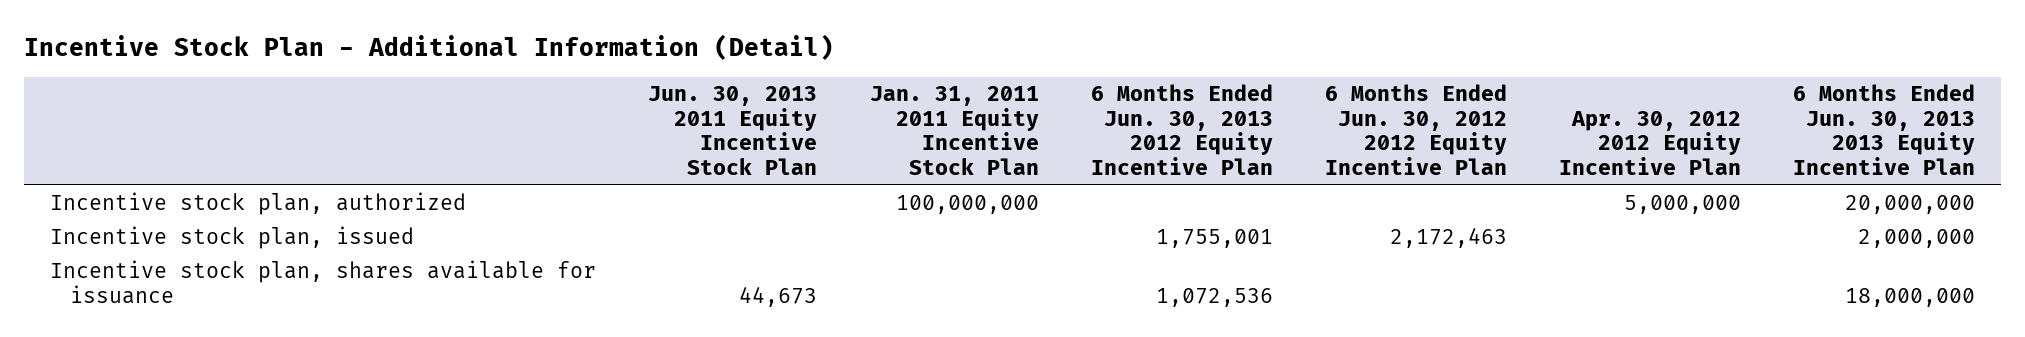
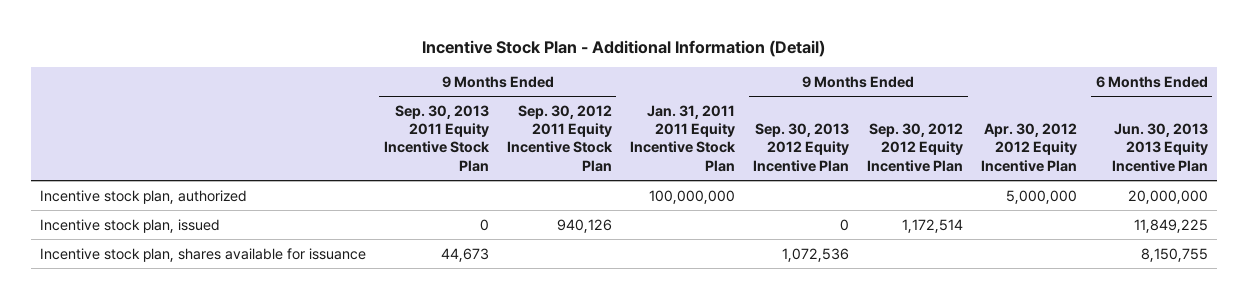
- | Jun. 30, 2013 2011 Equity Incentive Stock Plan | Jan. 31, 2011 2011 Equity Incentive Stock Plan | 6 Months Ended Jun. 30, 2013 2012 Equity Incentive Plan | 6 Months Ended Jun. 30, 2012 2012 Equity Incentive Plan | Apr. 30, 2012 2012 Equity Incentive Plan | 6 Months Ended Jun. 30, 2013 2013 Equity Incentive Plan
+ | 9 Months Ended Sep. 30, 2013 2011 Equity Incentive Stock Plan | 9 Months Ended Sep. 30, 2012 2011 Equity Incentive Stock Plan | Jan. 31, 2011 2011 Equity Incentive Stock Plan | 9 Months Ended Sep. 30, 2013 2012 Equity Incentive Plan | 9 Months Ended Sep. 30, 2012 2012 Equity Incentive Plan | Apr. 30, 2012 2012 Equity Incentive Plan | 6 Months Ended Jun. 30, 2013 2013 Equity Incentive Plan
- Incentive stock plan, issued | | | 1,755,001 | 2,172,463 | | 2,000,000
- Incentive stock plan, shares available for issuance | 44,673 | | 1,072,536 | | | 18,000,000
+ Incentive stock plan, issued | 0 | 940,126 | | 0 | 1,172,514 | | 11,849,225
+ Incentive stock plan, shares available for issuance | 44,673 | | | 1,072,536 | | | 8,150,755

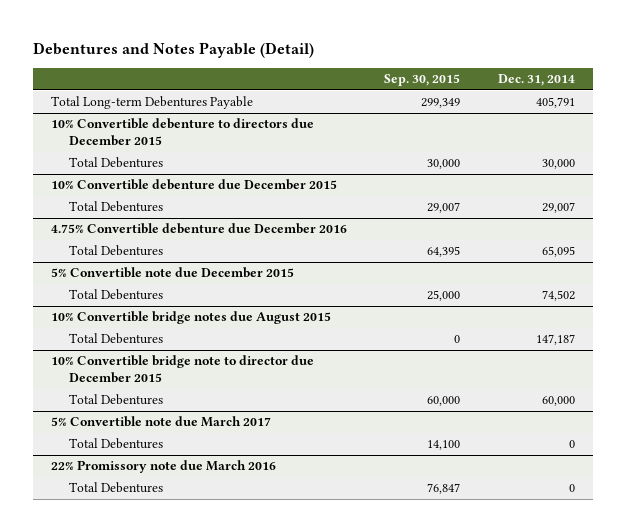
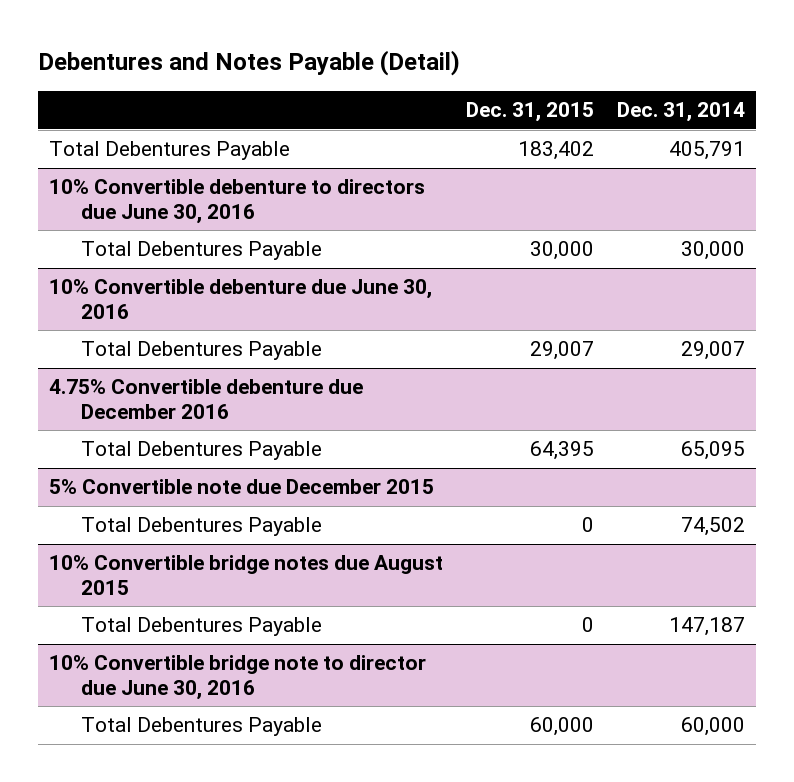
- | Sep. 30, 2015 | Dec. 31, 2014
+ | Dec. 31, 2015 | Dec. 31, 2014
- Total Long-term Debentures Payable | 299,349 | 405,791
- 10% Convertible debenture to directors due December 2015
- Total Debentures | 30,000 | 30,000
- 10% Convertible debenture due December 2015
- Total Debentures | 29,007 | 29,007
+ Total Debentures Payable | 183,402 | 405,791
+ 10% Convertible debenture to directors due June 30, 2016
+ Total Debentures Payable | 30,000 | 30,000
+ 10% Convertible debenture due June 30, 2016
+ Total Debentures Payable | 29,007 | 29,007
@ 4.75% Convertible debenture due December 2016
- Total Debentures | 64,395 | 65,095
+ Total Debentures Payable | 64,395 | 65,095
@ 5% Convertible note due December 2015
- Total Debentures | 25,000 | 74,502
+ Total Debentures Payable | 0 | 74,502
@ 10% Convertible bridge notes due August 2015
- Total Debentures | 0 | 147,187
- 10% Convertible bridge note to director due December 2015
- Total Debentures | 60,000 | 60,000
- 5% Convertible note due March 2017
- Total Debentures | 14,100 | 0
- 22% Promissory note due March 2016
- Total Debentures | 76,847 | 0
@ 10% Convertible bridge notes due August 2015
+ Total Debentures Payable | 0 | 147,187
+ 10% Convertible bridge note to director due June 30, 2016
+ Total Debentures Payable | 60,000 | 60,000

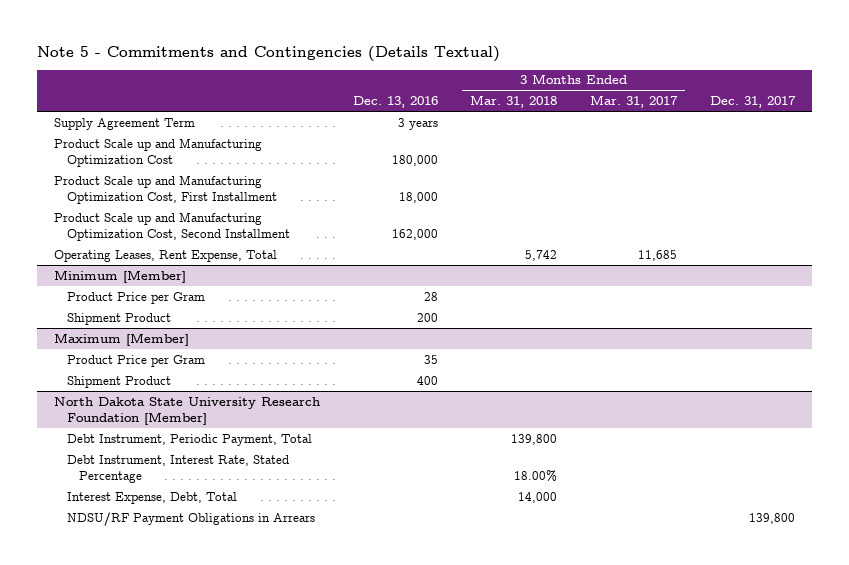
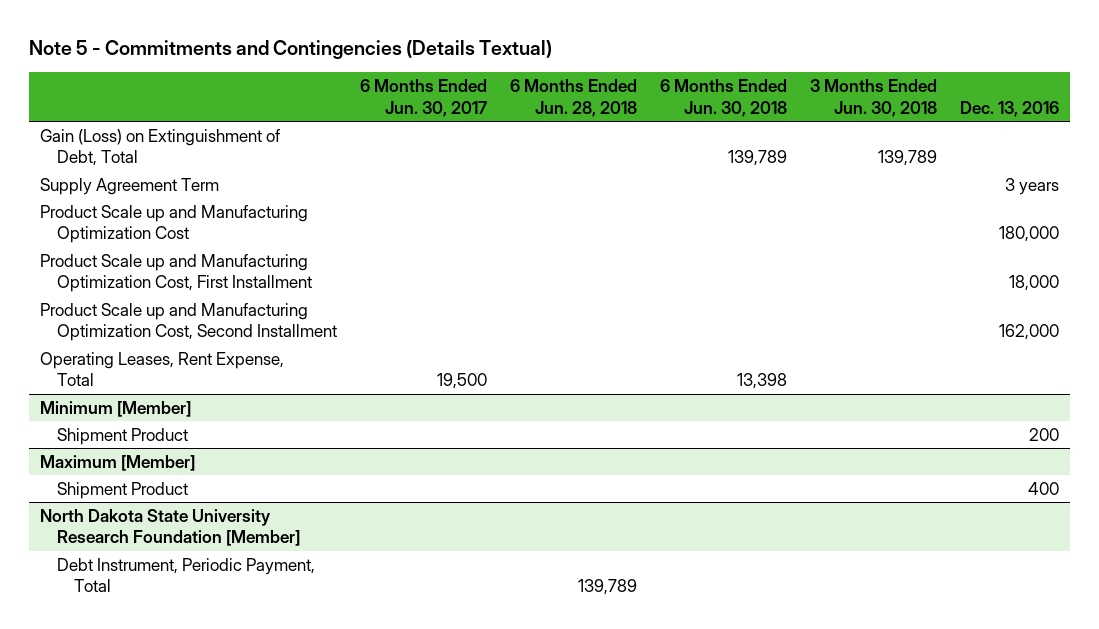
- | Dec. 13, 2016 | 3 Months Ended Mar. 31, 2018 | 3 Months Ended Mar. 31, 2017 | Dec. 31, 2017
+ | 6 Months Ended Jun. 30, 2017 | 6 Months Ended Jun. 28, 2018 | 6 Months Ended Jun. 30, 2018 | 3 Months Ended Jun. 30, 2018 | Dec. 13, 2016
+ Gain (Loss) on Extinguishment of Debt, Total | | | 139,789 | 139,789 |
@ Minimum [Member]
- Product Price per Gram | 28 | | |
@ Maximum [Member]
- Product Price per Gram | 35 | | |
@ North Dakota State University Research Foundation [Member]
- Debt Instrument, Interest Rate, Stated Percentage | | 18.00% | |
- Interest Expense, Debt, Total | | 14,000 | |
- NDSU/RF Payment Obligations in Arrears | | | | 139,800

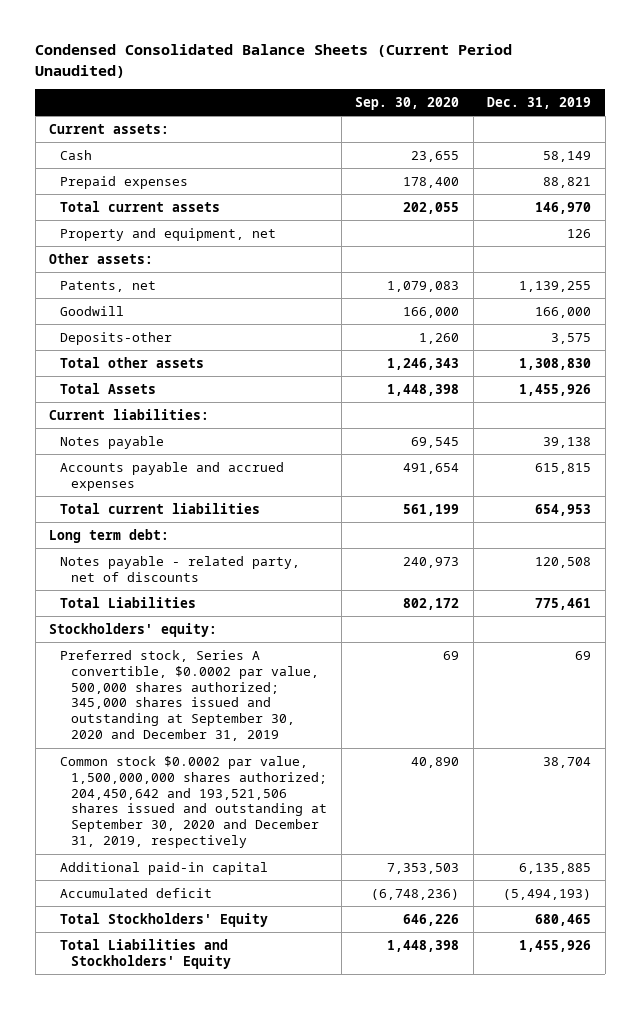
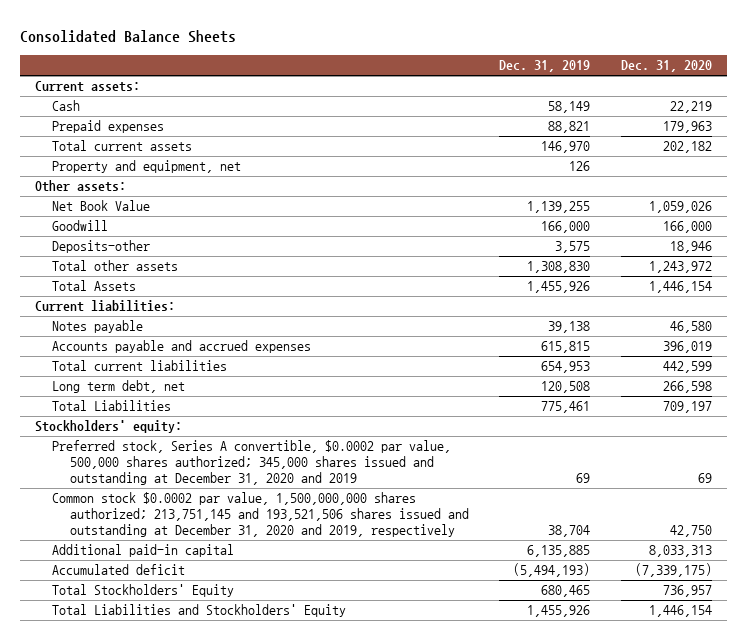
- Condensed Consolidated Balance Sheets (Current Period Unaudited)
+ Consolidated Balance Sheets
- | Sep. 30, 2020 | Dec. 31, 2019
+ | Dec. 31, 2019 | Dec. 31, 2020
- Patents, net | 1,079,083 | 1,139,255
+ Net Book Value | 1,139,255 | 1,059,026
- Long term debt:
- Notes payable - related party, net of discounts | 240,973 | 120,508
+ Long term debt, net | 120,508 | 266,598
- Preferred stock, Series A convertible, $0.0002 par value, 500,000 shares authorized; 345,000 shares issued and outstanding at September 30, 2020 and December 31, 2019 | 69 | 69
- Common stock $0.0002 par value, 1,500,000,000 shares authorized; 204,450,642 and 193,521,506 shares issued and outstanding at September 30, 2020 and December 31, 2019, respectively | 40,890 | 38,704
+ Preferred stock, Series A convertible, $0.0002 par value, 500,000 shares authorized; 345,000 shares issued and outstanding at December 31, 2020 and 2019 | 69 | 69
+ Common stock $0.0002 par value, 1,500,000,000 shares authorized; 213,751,145 and 193,521,506 shares issued and outstanding at December 31, 2020 and 2019, respectively | 38,704 | 42,750

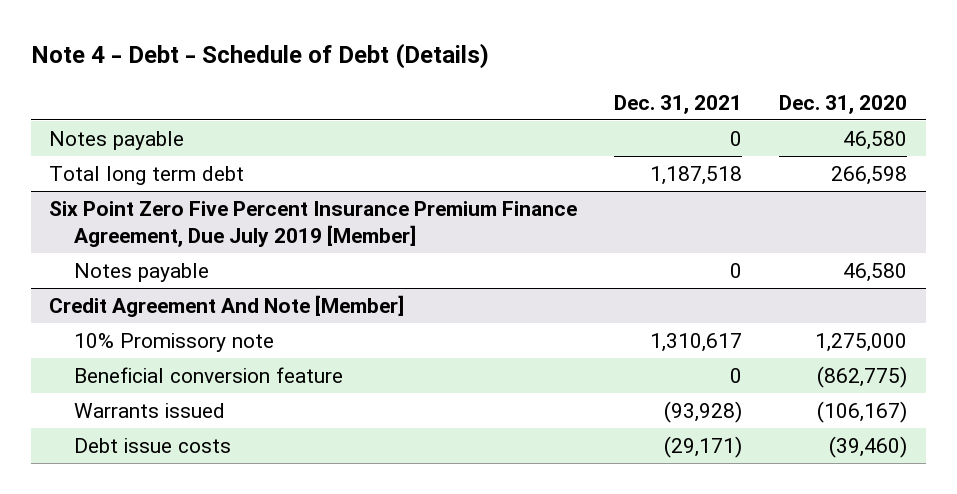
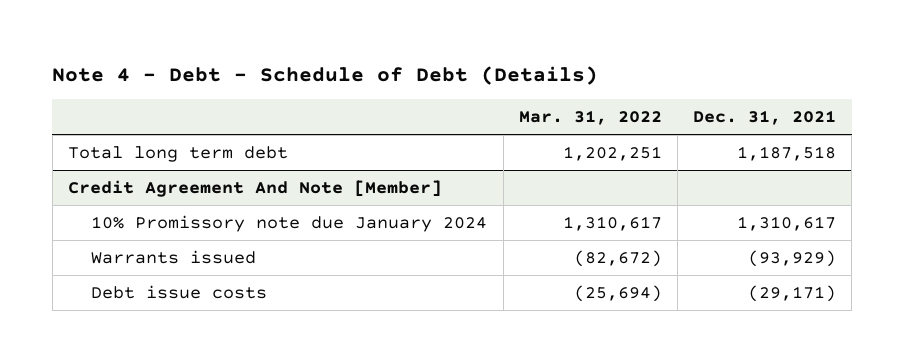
- | Dec. 31, 2021 | Dec. 31, 2020
+ | Mar. 31, 2022 | Dec. 31, 2021
- Notes payable | 0 | 46,580
- Six Point Zero Five Percent Insurance Premium Finance Agreement, Due July 2019 [Member]
- Notes payable | 0 | 46,580
@ Credit Agreement And Note [Member]
- 10% Promissory note | 1,310,617 | 1,275,000
- Beneficial conversion feature | 0 | (862,775)
- Warrants issued | (93,928) | (106,167)
+ 10% Promissory note due January 2024 | 1,310,617 | 1,310,617
+ Warrants issued | (82,672) | (93,929)

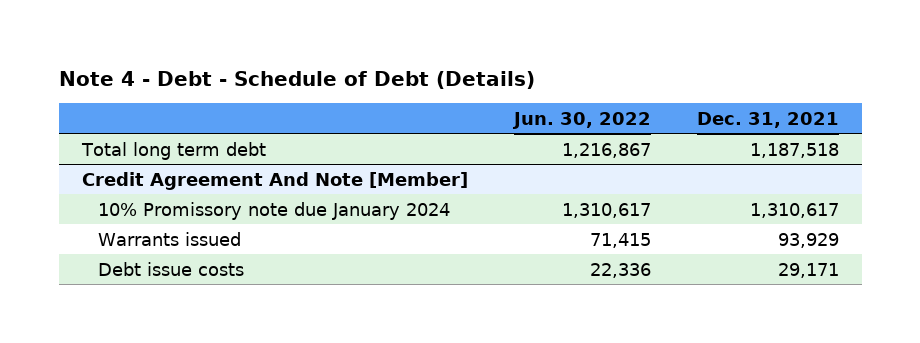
- | Mar. 31, 2022 | Dec. 31, 2021
+ | Jun. 30, 2022 | Dec. 31, 2021
@ Credit Agreement And Note [Member]
- Warrants issued | (82,672) | (93,929)
- Debt issue costs | (25,694) | (29,171)
+ Warrants issued | 71,415 | 93,929
+ Debt issue costs | 22,336 | 29,171

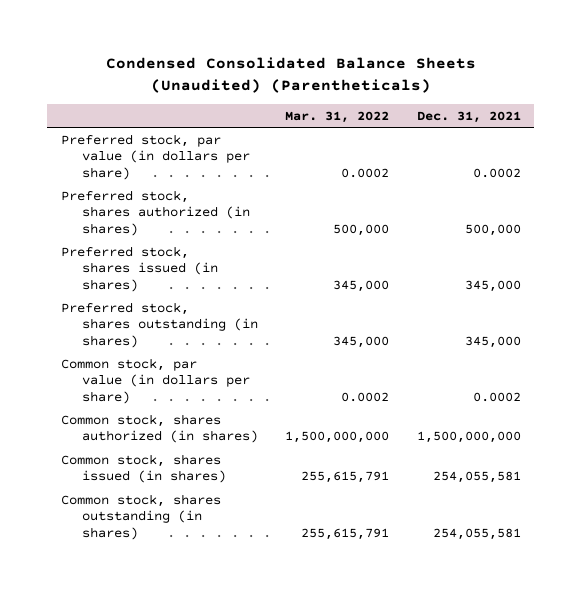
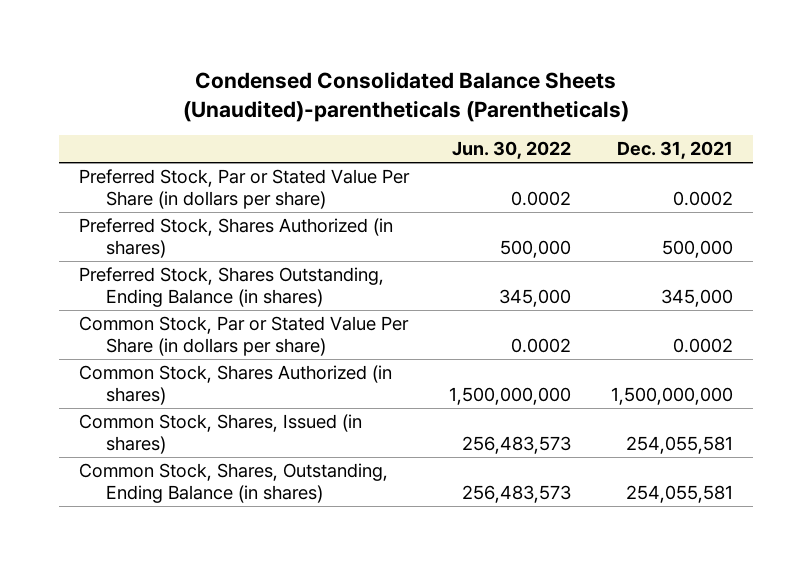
- Condensed Consolidated Balance Sheets (Unaudited) (Parentheticals)
+ Condensed Consolidated Balance Sheets (Unaudited)-parentheticals (Parentheticals)
- | Mar. 31, 2022 | Dec. 31, 2021
+ | Jun. 30, 2022 | Dec. 31, 2021
- Preferred stock, par value (in dollars per share) | 0.0002 | 0.0002
- Preferred stock, shares authorized (in shares) | 500,000 | 500,000
- Preferred stock, shares issued (in shares) | 345,000 | 345,000
- Preferred stock, shares outstanding (in shares) | 345,000 | 345,000
- Common stock, par value (in dollars per share) | 0.0002 | 0.0002
- Common stock, shares authorized (in shares) | 1,500,000,000 | 1,500,000,000
- Common stock, shares issued (in shares) | 255,615,791 | 254,055,581
- Common stock, shares outstanding (in shares) | 255,615,791 | 254,055,581
+ Preferred Stock, Par or Stated Value Per Share (in dollars per share) | 0.0002 | 0.0002
+ Preferred Stock, Shares Authorized (in shares) | 500,000 | 500,000
+ Preferred Stock, Shares Outstanding, Ending Balance (in shares) | 345,000 | 345,000
+ Common Stock, Par or Stated Value Per Share (in dollars per share) | 0.0002 | 0.0002
+ Common Stock, Shares Authorized (in shares) | 1,500,000,000 | 1,500,000,000
+ Common Stock, Shares, Issued (in shares) | 256,483,573 | 254,055,581
+ Common Stock, Shares, Outstanding, Ending Balance (in shares) | 256,483,573 | 254,055,581

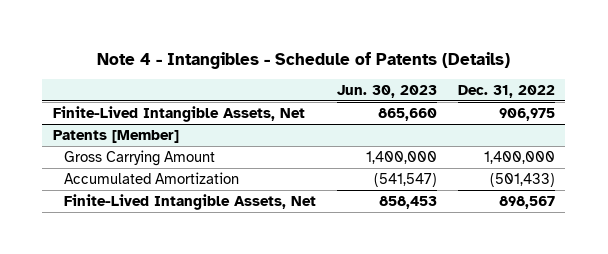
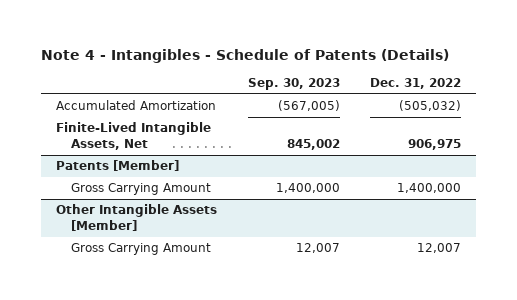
- | Jun. 30, 2023 | Dec. 31, 2022
+ | Sep. 30, 2023 | Dec. 31, 2022
+ Accumulated Amortization | (567,005) | (505,032)
@ Patents [Member]
- Accumulated Amortization | (541,547) | (501,433)
- Finite-Lived Intangible Assets, Net | 858,453 | 898,567
+ Other Intangible Assets [Member]
+ Gross Carrying Amount | 12,007 | 12,007

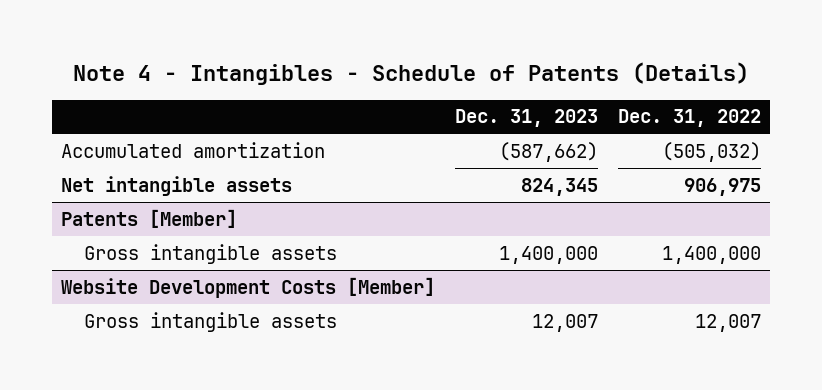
- | Sep. 30, 2023 | Dec. 31, 2022
+ | Dec. 31, 2023 | Dec. 31, 2022
- Accumulated Amortization | (567,005) | (505,032)
- Finite-Lived Intangible Assets, Net | 845,002 | 906,975
+ Accumulated amortization | (587,662) | (505,032)
+ Net intangible assets | 824,345 | 906,975
@ Patents [Member]
- Gross Carrying Amount | 1,400,000 | 1,400,000
- Other Intangible Assets [Member]
- Gross Carrying Amount | 12,007 | 12,007
@ Patents [Member]
+ Gross intangible assets | 1,400,000 | 1,400,000
+ Website Development Costs [Member]
+ Gross intangible assets | 12,007 | 12,007

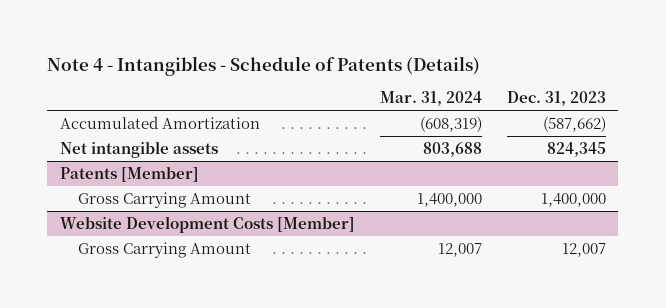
- | Dec. 31, 2023 | Dec. 31, 2022
+ | Mar. 31, 2024 | Dec. 31, 2023
- Accumulated amortization | (587,662) | (505,032)
+ Accumulated Amortization | (608,319) | (587,662)
@ Patents [Member]
- Gross intangible assets | 1,400,000 | 1,400,000
+ Gross Carrying Amount | 1,400,000 | 1,400,000
@ Website Development Costs [Member]
- Gross intangible assets | 12,007 | 12,007
+ Gross Carrying Amount | 12,007 | 12,007

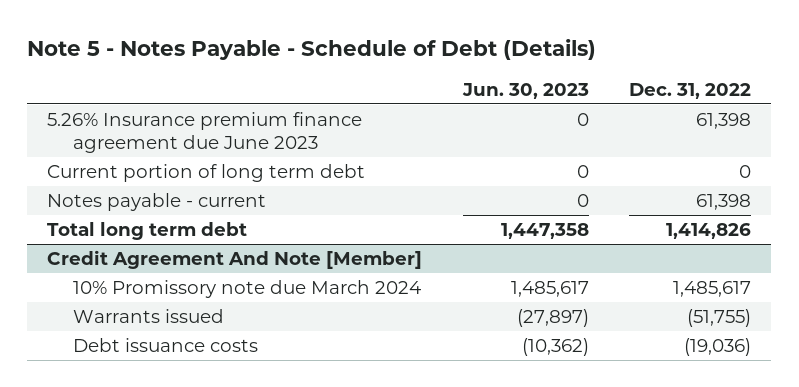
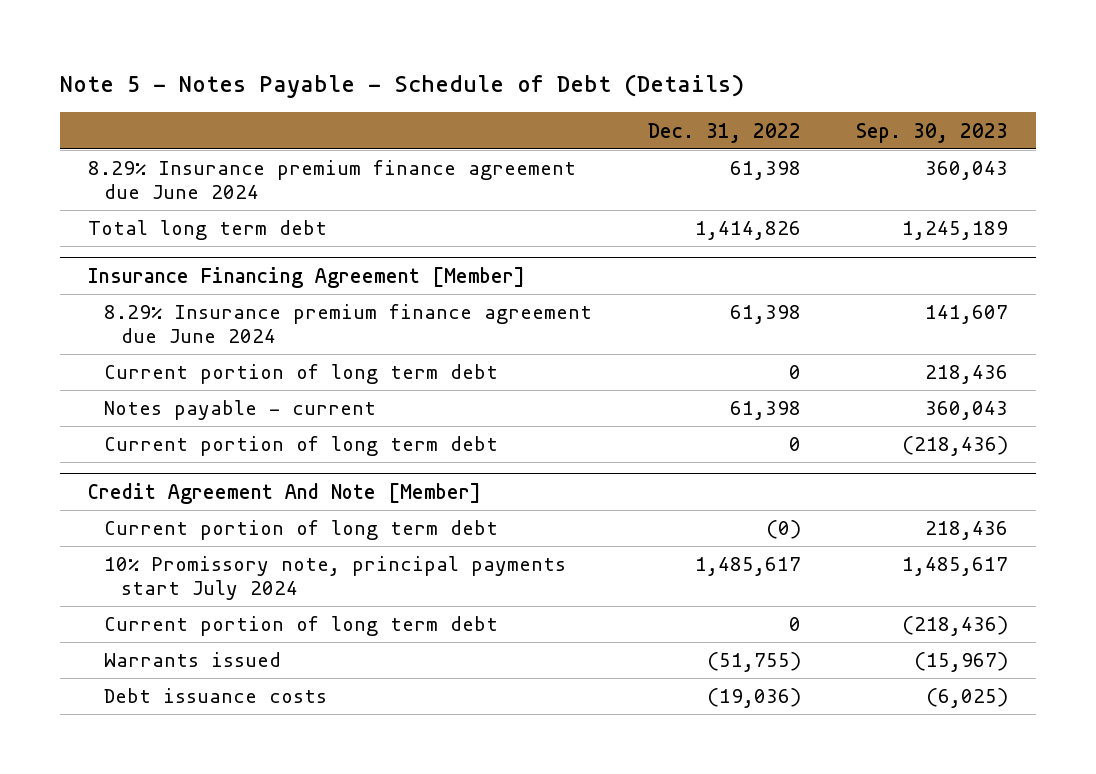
- | Jun. 30, 2023 | Dec. 31, 2022
+ | Dec. 31, 2022 | Sep. 30, 2023
- 5.26% Insurance premium finance agreement due June 2023 | 0 | 61,398
+ 8.29% Insurance premium finance agreement due June 2024 | 61,398 | 360,043
moved up: Total long term debt | 1,414,826 | 1,245,189
+ Insurance Financing Agreement [Member]
+ 8.29% Insurance premium finance agreement due June 2024 | 61,398 | 141,607
+ Current portion of long term debt | 0 | (218,436)
@ Credit Agreement And Note [Member]
- 10% Promissory note due March 2024 | 1,485,617 | 1,485,617
+ Current portion of long term debt | (0) | 218,436
+ 10% Promissory note, principal payments start July 2024 | 1,485,617 | 1,485,617
+ Current portion of long term debt | 0 | (218,436)

